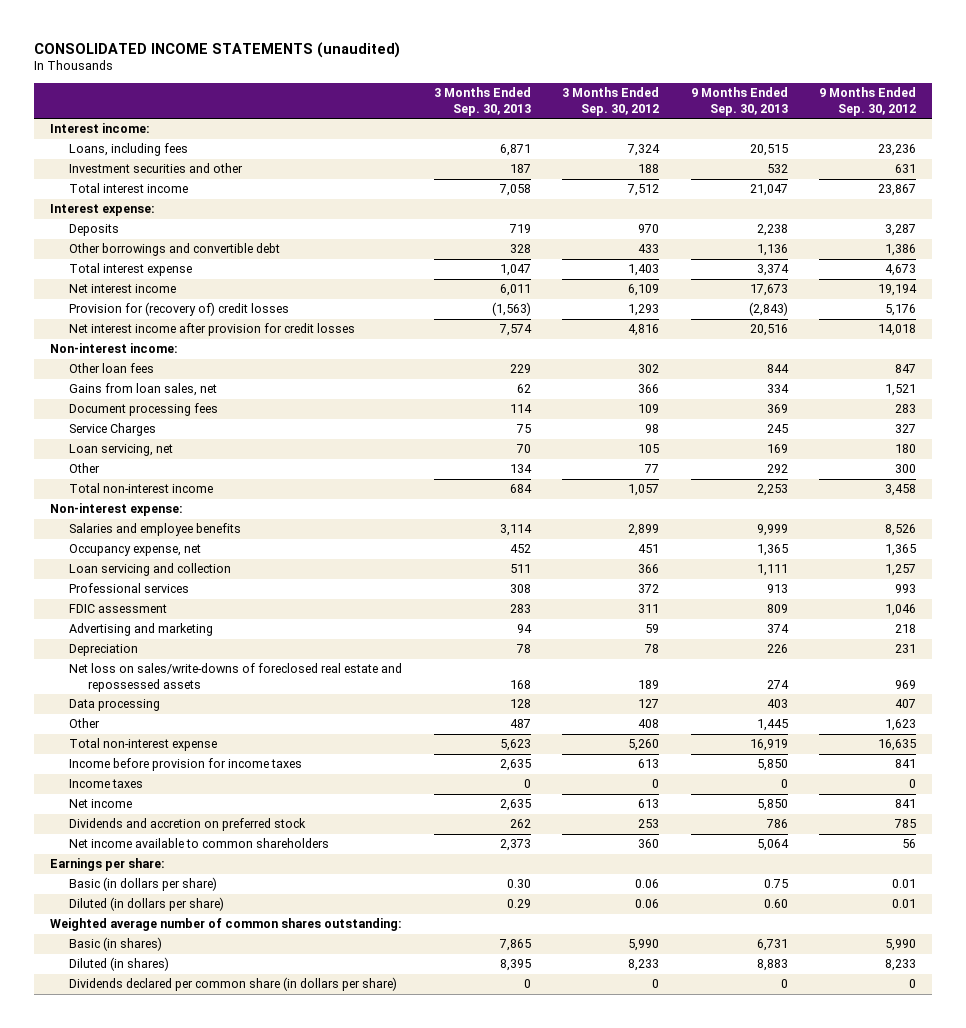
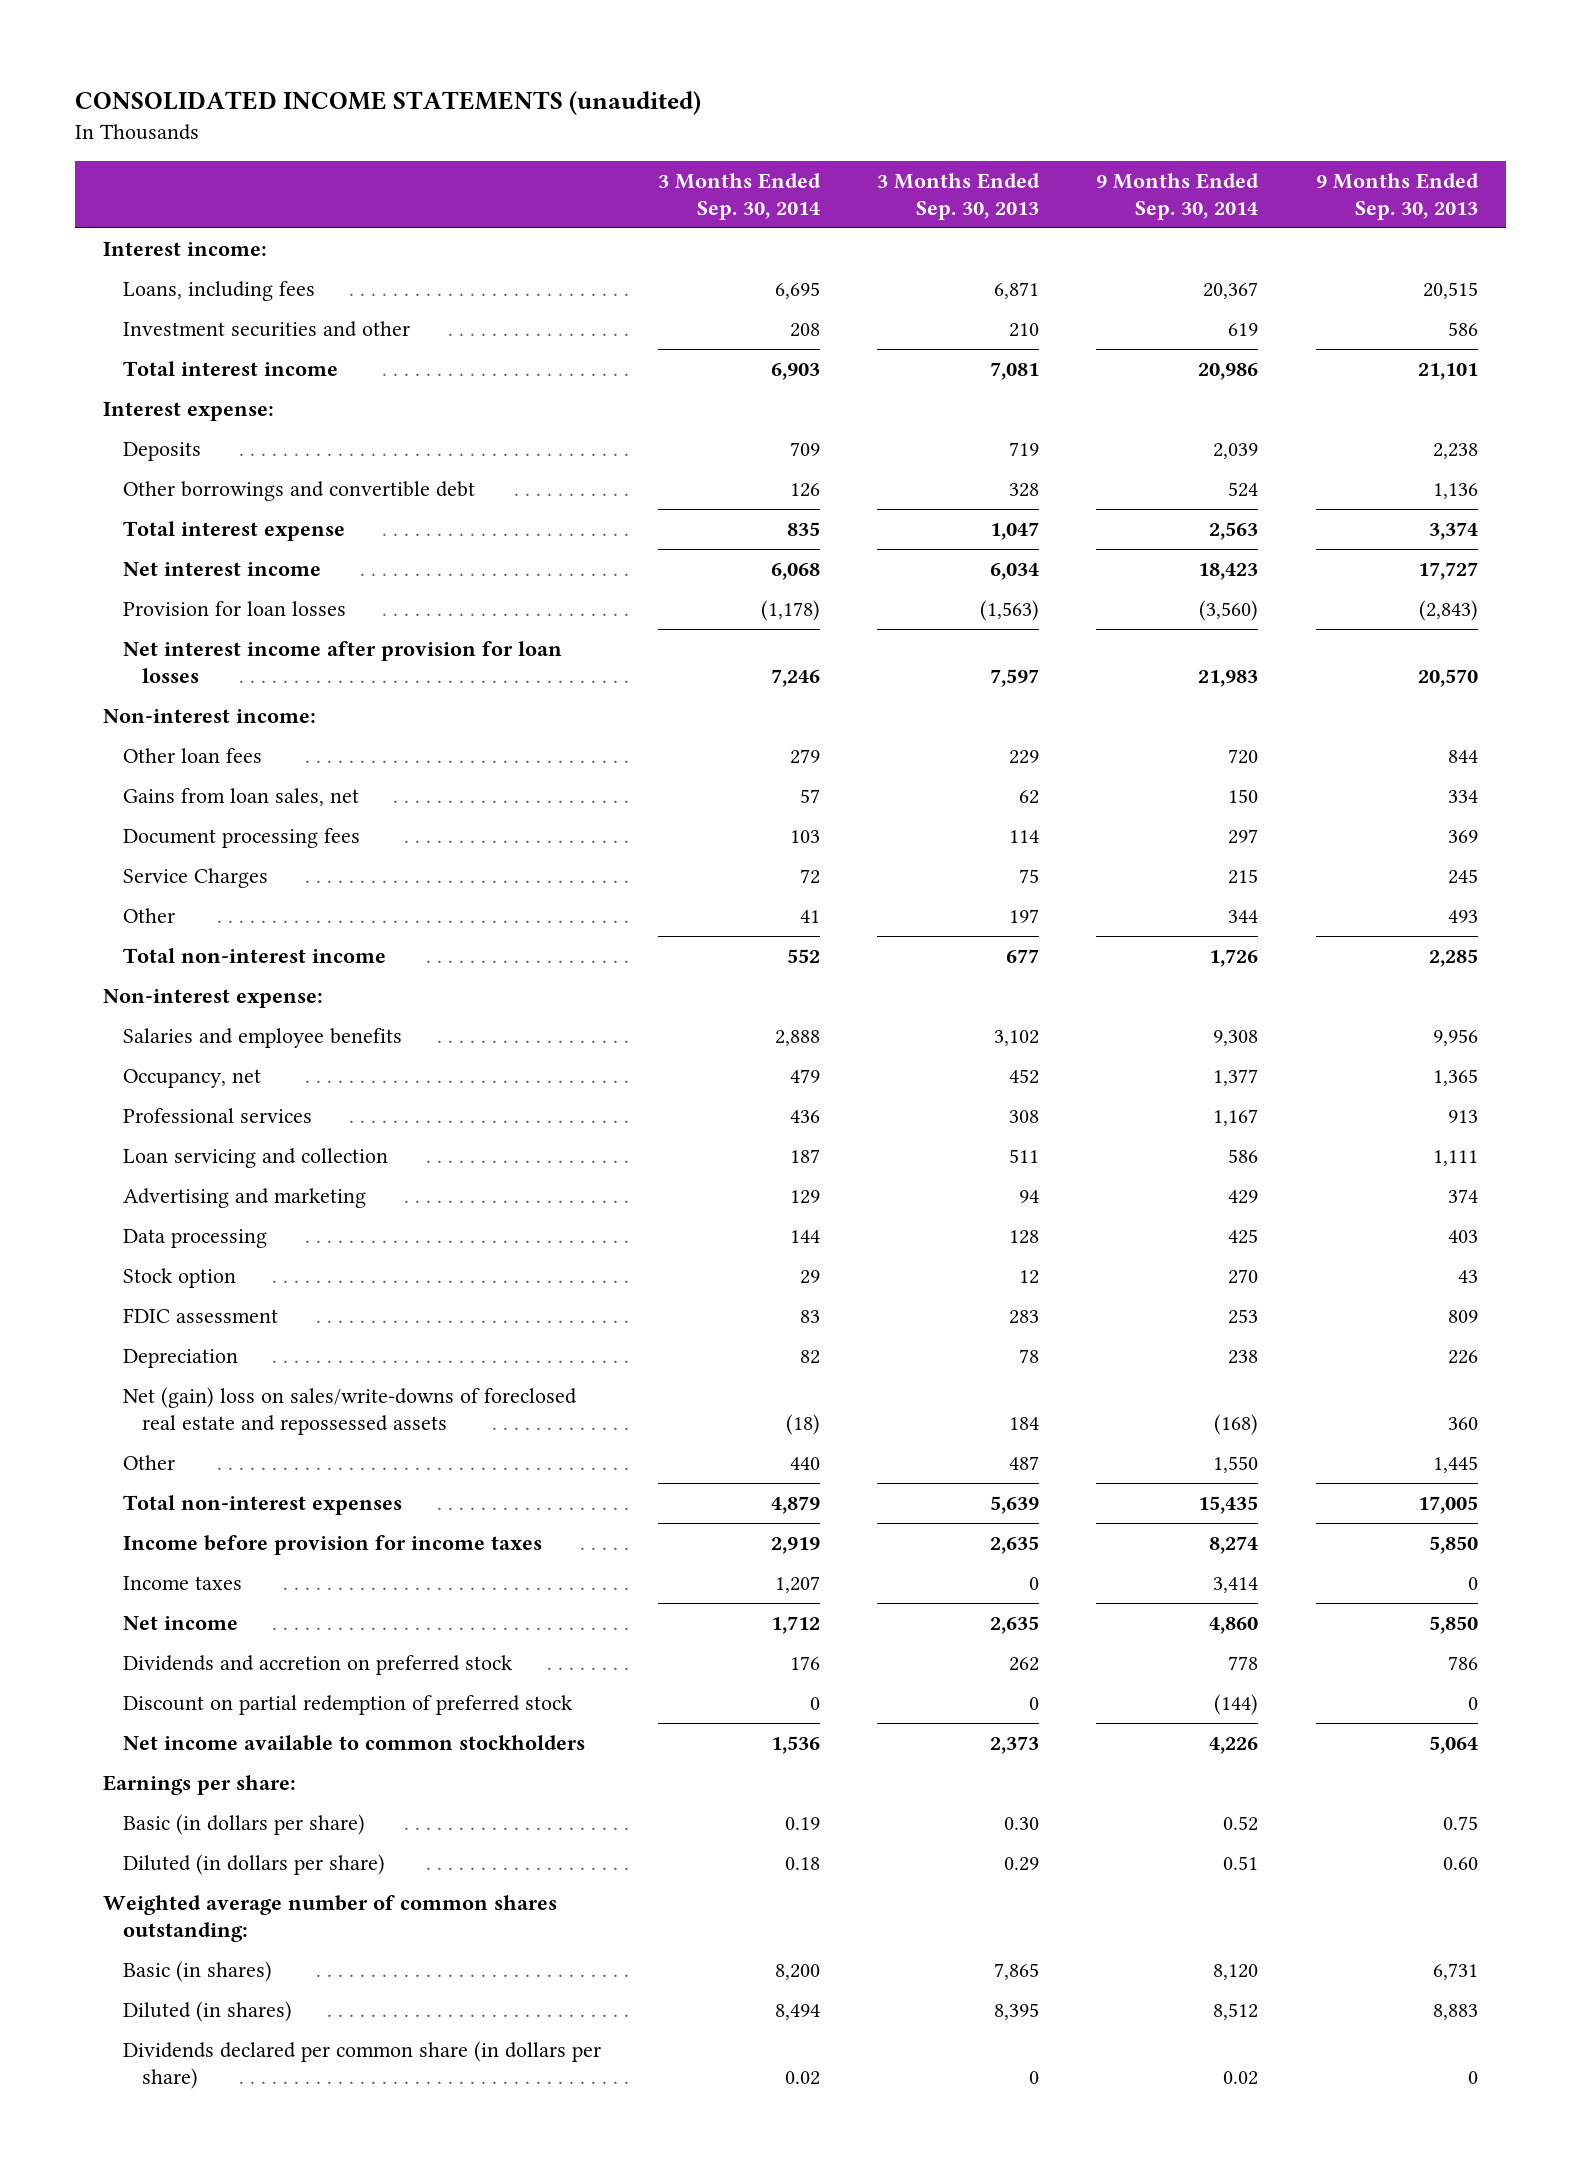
- | 3 Months Ended Sep. 30, 2013 | 3 Months Ended Sep. 30, 2012 | 9 Months Ended Sep. 30, 2013 | 9 Months Ended Sep. 30, 2012
+ | 3 Months Ended Sep. 30, 2014 | 3 Months Ended Sep. 30, 2013 | 9 Months Ended Sep. 30, 2014 | 9 Months Ended Sep. 30, 2013
- Investment securities and other | 187 | 188 | 532 | 631
- Total interest income | 7,058 | 7,512 | 21,047 | 23,867
+ Investment securities and other | 208 | 210 | 619 | 586
+ Total interest income | 6,903 | 7,081 | 20,986 | 21,101
- Net interest income | 6,011 | 6,109 | 17,673 | 19,194
- Provision for (recovery of) credit losses | (1,563) | 1,293 | (2,843) | 5,176
- Net interest income after provision for credit losses | 7,574 | 4,816 | 20,516 | 14,018
+ Net interest income | 6,068 | 6,034 | 18,423 | 17,727
+ Provision for loan losses | (1,178) | (1,563) | (3,560) | (2,843)
+ Net interest income after provision for loan losses | 7,246 | 7,597 | 21,983 | 20,570
- Loan servicing, net | 70 | 105 | 169 | 180
- Other | 134 | 77 | 292 | 300
- Total non-interest income | 684 | 1,057 | 2,253 | 3,458
+ Other | 41 | 197 | 344 | 493
+ Total non-interest income | 552 | 677 | 1,726 | 2,285
- Salaries and employee benefits | 3,114 | 2,899 | 9,999 | 8,526
- Occupancy expense, net | 452 | 451 | 1,365 | 1,365
+ Salaries and employee benefits | 2,888 | 3,102 | 9,308 | 9,956
+ Occupancy, net | 479 | 452 | 1,377 | 1,365
moved down: Loan servicing and collection | 187 | 511 | 586 | 1,111
- Net loss on sales/write-downs of foreclosed real estate and repossessed assets | 168 | 189 | 274 | 969
+ Stock option | 29 | 12 | 270 | 43
moved down: FDIC assessment | 83 | 283 | 253 | 809
moved down: Depreciation | 82 | 78 | 238 | 226
+ Net (gain) loss on sales/write-downs of foreclosed real estate and repossessed assets | (18) | 184 | (168) | 360
- Total non-interest expense | 5,623 | 5,260 | 16,919 | 16,635
+ Total non-interest expenses | 4,879 | 5,639 | 15,435 | 17,005
- Net income available to common shareholders | 2,373 | 360 | 5,064 | 56
+ Discount on partial redemption of preferred stock | 0 | 0 | (144) | 0
+ Net income available to common stockholders | 1,536 | 2,373 | 4,226 | 5,064

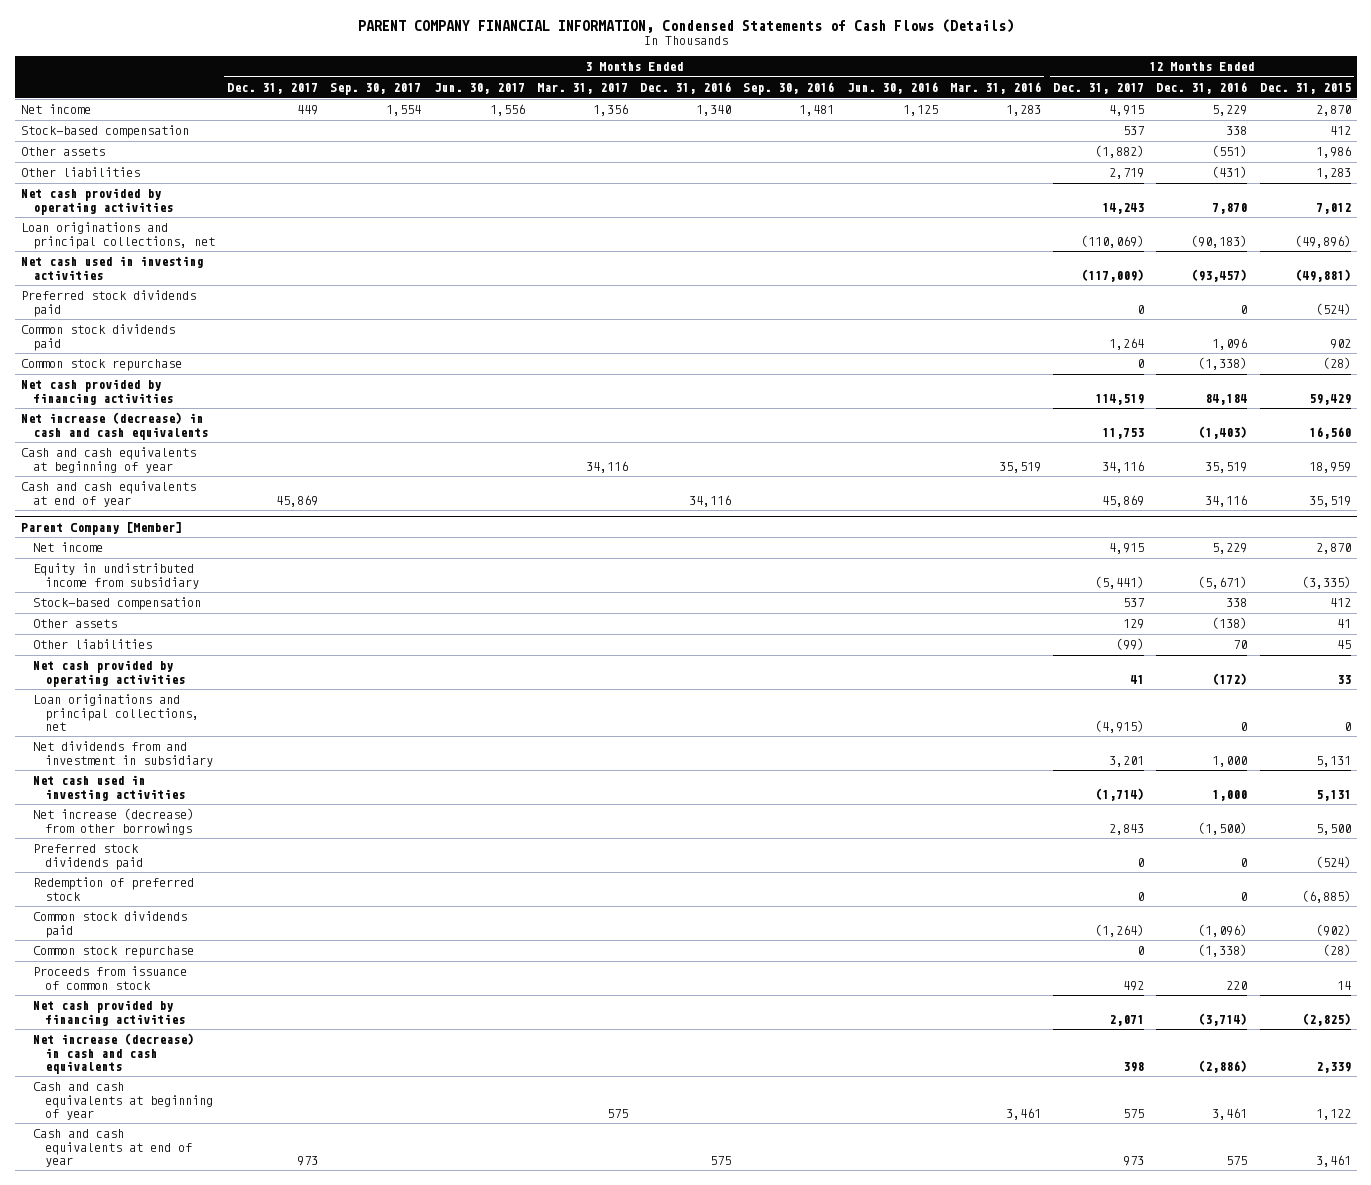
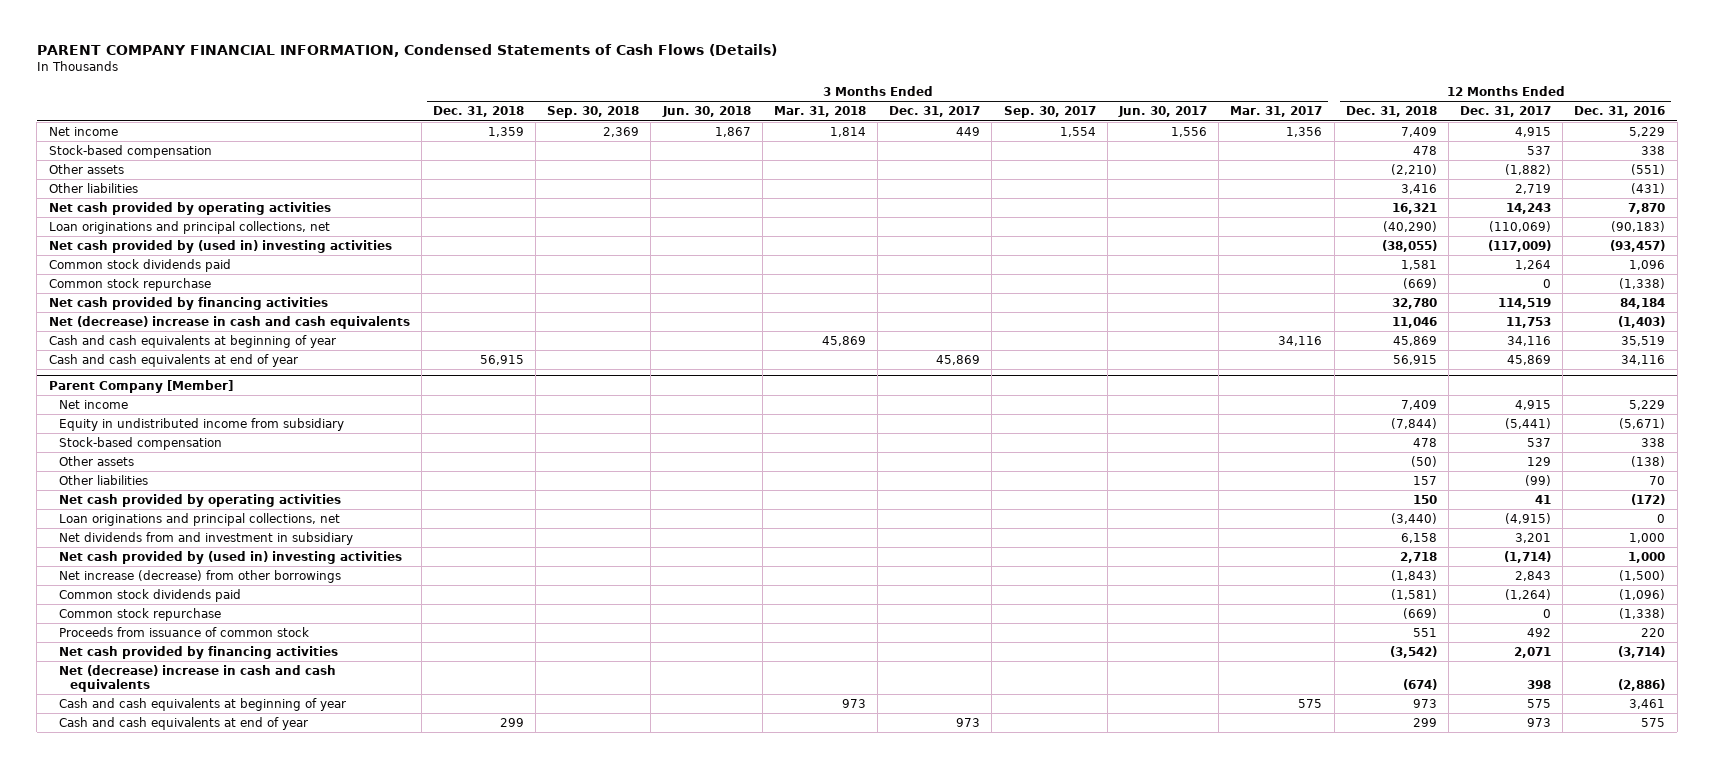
- | 3 Months Ended Dec. 31, 2017 | 3 Months Ended Sep. 30, 2017 | 3 Months Ended Jun. 30, 2017 | 3 Months Ended Mar. 31, 2017 | 3 Months Ended Dec. 31, 2016 | 3 Months Ended Sep. 30, 2016 | 3 Months Ended Jun. 30, 2016 | 3 Months Ended Mar. 31, 2016 | 12 Months Ended Dec. 31, 2017 | 12 Months Ended Dec. 31, 2016 | 12 Months Ended Dec. 31, 2015
+ | 3 Months Ended Dec. 31, 2018 | 3 Months Ended Sep. 30, 2018 | 3 Months Ended Jun. 30, 2018 | 3 Months Ended Mar. 31, 2018 | 3 Months Ended Dec. 31, 2017 | 3 Months Ended Sep. 30, 2017 | 3 Months Ended Jun. 30, 2017 | 3 Months Ended Mar. 31, 2017 | 12 Months Ended Dec. 31, 2018 | 12 Months Ended Dec. 31, 2017 | 12 Months Ended Dec. 31, 2016
- Net cash used in investing activities | | | | | | | | | (117,009) | (93,457) | (49,881)
- Preferred stock dividends paid | | | | | | | | | 0 | 0 | (524)
+ Net cash provided by (used in) investing activities | | | | | | | | | (38,055) | (117,009) | (93,457)
- Net increase (decrease) in cash and cash equivalents | | | | | | | | | 11,753 | (1,403) | 16,560
+ Net (decrease) increase in cash and cash equivalents | | | | | | | | | 11,046 | 11,753 | (1,403)
@ Parent Company [Member]
- Net cash used in investing activities | | | | | | | | | (1,714) | 1,000 | 5,131
+ Net cash provided by (used in) investing activities | | | | | | | | | 2,718 | (1,714) | 1,000
- Preferred stock dividends paid | | | | | | | | | 0 | 0 | (524)
- Redemption of preferred stock | | | | | | | | | 0 | 0 | (6,885)
- Net increase (decrease) in cash and cash equivalents | | | | | | | | | 398 | (2,886) | 2,339
+ Net (decrease) increase in cash and cash equivalents | | | | | | | | | (674) | 398 | (2,886)

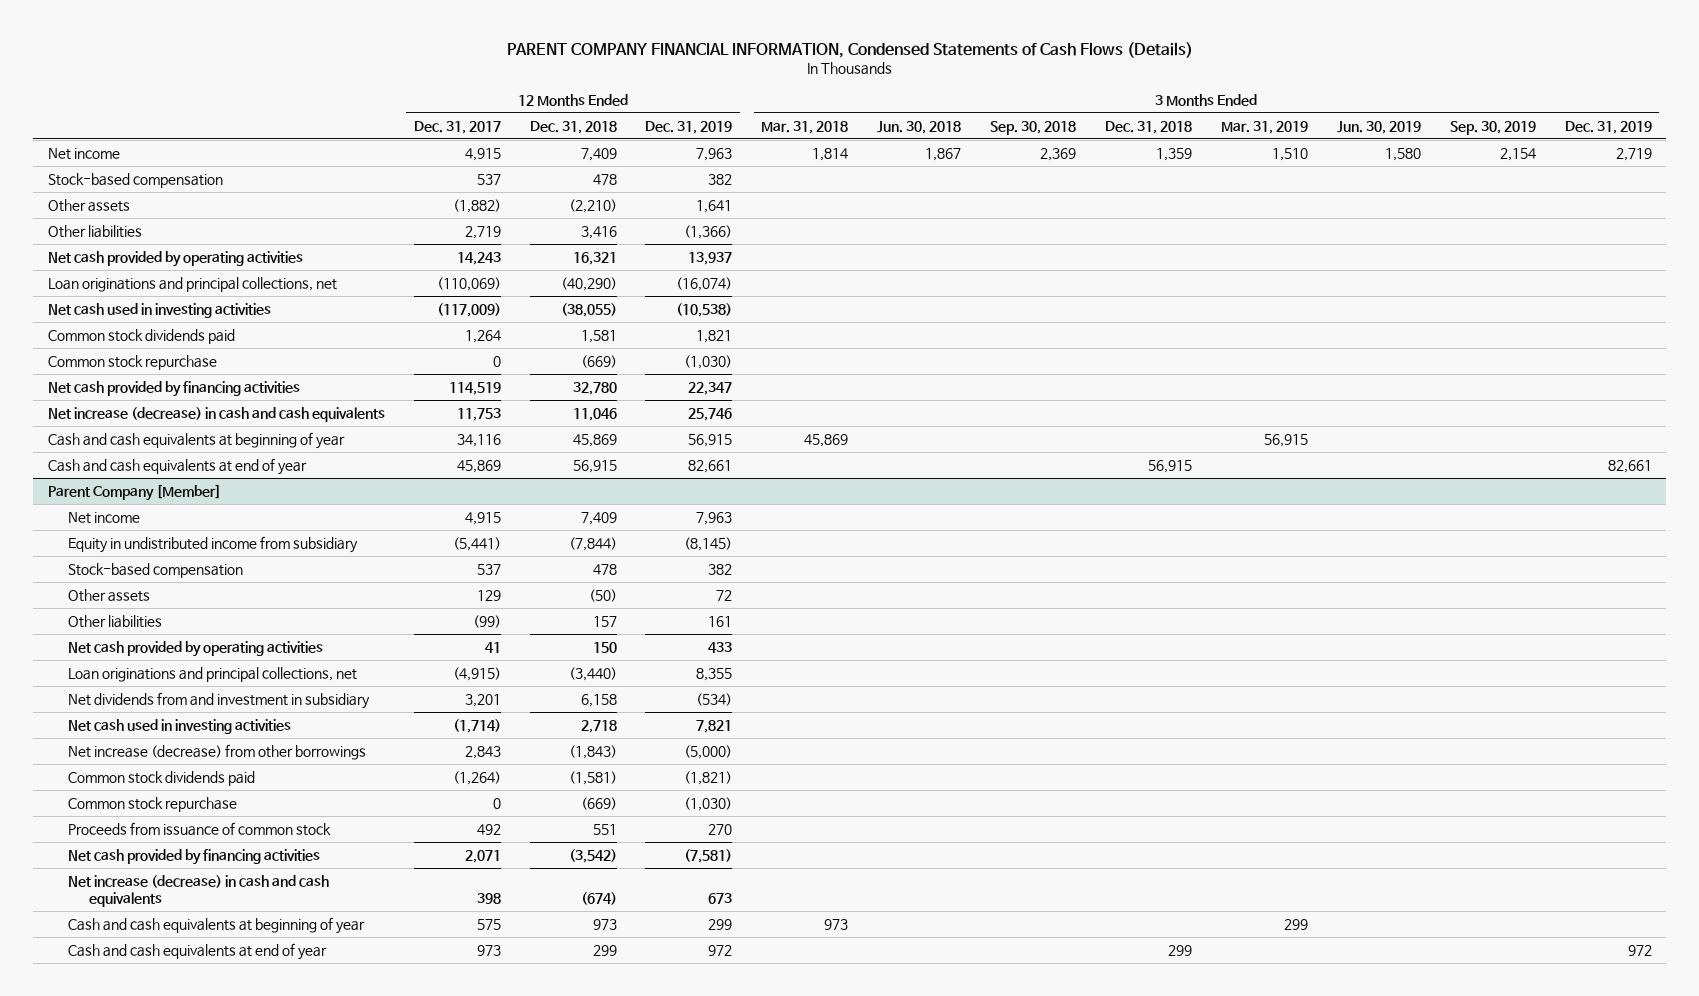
- | 3 Months Ended Dec. 31, 2018 | 3 Months Ended Sep. 30, 2018 | 3 Months Ended Jun. 30, 2018 | 3 Months Ended Mar. 31, 2018 | 3 Months Ended Dec. 31, 2017 | 3 Months Ended Sep. 30, 2017 | 3 Months Ended Jun. 30, 2017 | 3 Months Ended Mar. 31, 2017 | 12 Months Ended Dec. 31, 2018 | 12 Months Ended Dec. 31, 2017 | 12 Months Ended Dec. 31, 2016
+ | 12 Months Ended Dec. 31, 2017 | 12 Months Ended Dec. 31, 2018 | 12 Months Ended Dec. 31, 2019 | 3 Months Ended Mar. 31, 2018 | 3 Months Ended Jun. 30, 2018 | 3 Months Ended Sep. 30, 2018 | 3 Months Ended Dec. 31, 2018 | 3 Months Ended Mar. 31, 2019 | 3 Months Ended Jun. 30, 2019 | 3 Months Ended Sep. 30, 2019 | 3 Months Ended Dec. 31, 2019
- Net cash provided by (used in) investing activities | | | | | | | | | (38,055) | (117,009) | (93,457)
+ Net cash used in investing activities | (117,009) | (38,055) | (10,538) | | | | | | | |
- Net (decrease) increase in cash and cash equivalents | | | | | | | | | 11,046 | 11,753 | (1,403)
+ Net increase (decrease) in cash and cash equivalents | 11,753 | 11,046 | 25,746 | | | | | | | |
@ Parent Company [Member]
- Net cash provided by (used in) investing activities | | | | | | | | | 2,718 | (1,714) | 1,000
+ Net cash used in investing activities | (1,714) | 2,718 | 7,821 | | | | | | | |
- Net (decrease) increase in cash and cash equivalents | | | | | | | | | (674) | 398 | (2,886)
+ Net increase (decrease) in cash and cash equivalents | 398 | (674) | 673 | | | | | | | |

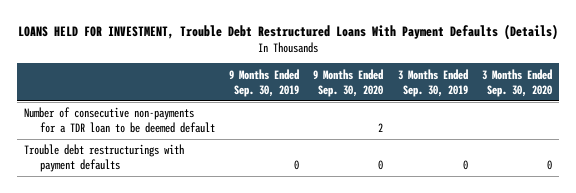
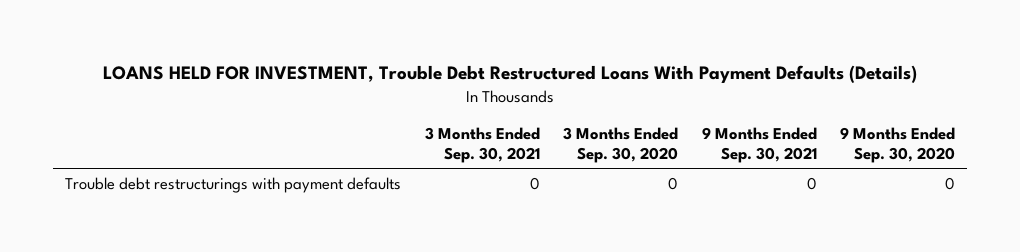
- | 9 Months Ended Sep. 30, 2019 | 9 Months Ended Sep. 30, 2020 | 3 Months Ended Sep. 30, 2019 | 3 Months Ended Sep. 30, 2020
+ | 3 Months Ended Sep. 30, 2021 | 3 Months Ended Sep. 30, 2020 | 9 Months Ended Sep. 30, 2021 | 9 Months Ended Sep. 30, 2020
- Number of consecutive non-payments for a TDR loan to be deemed default | | 2 | |

